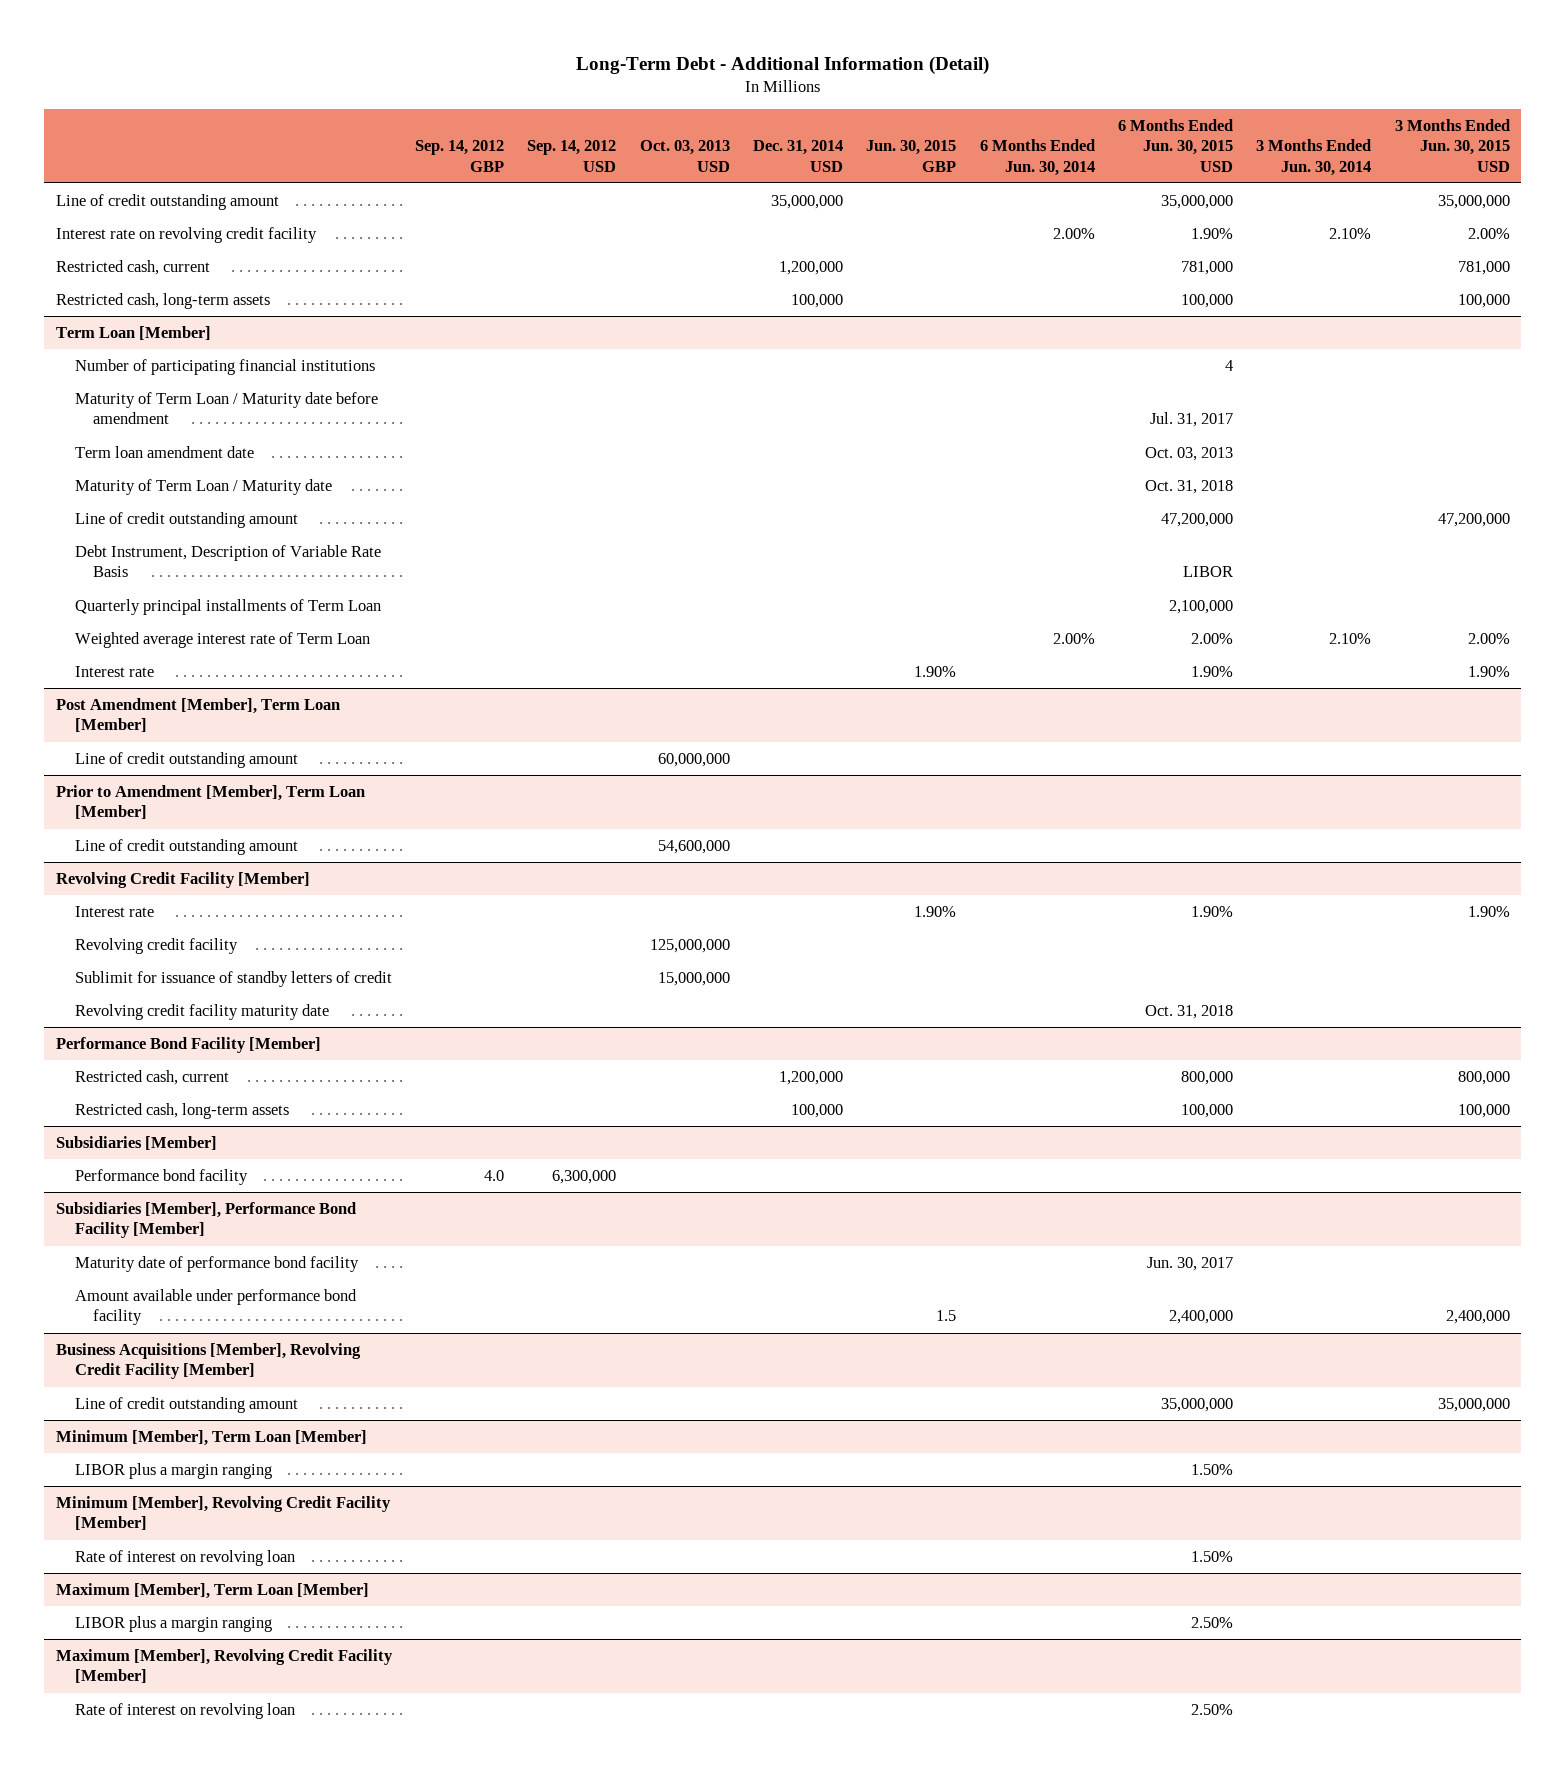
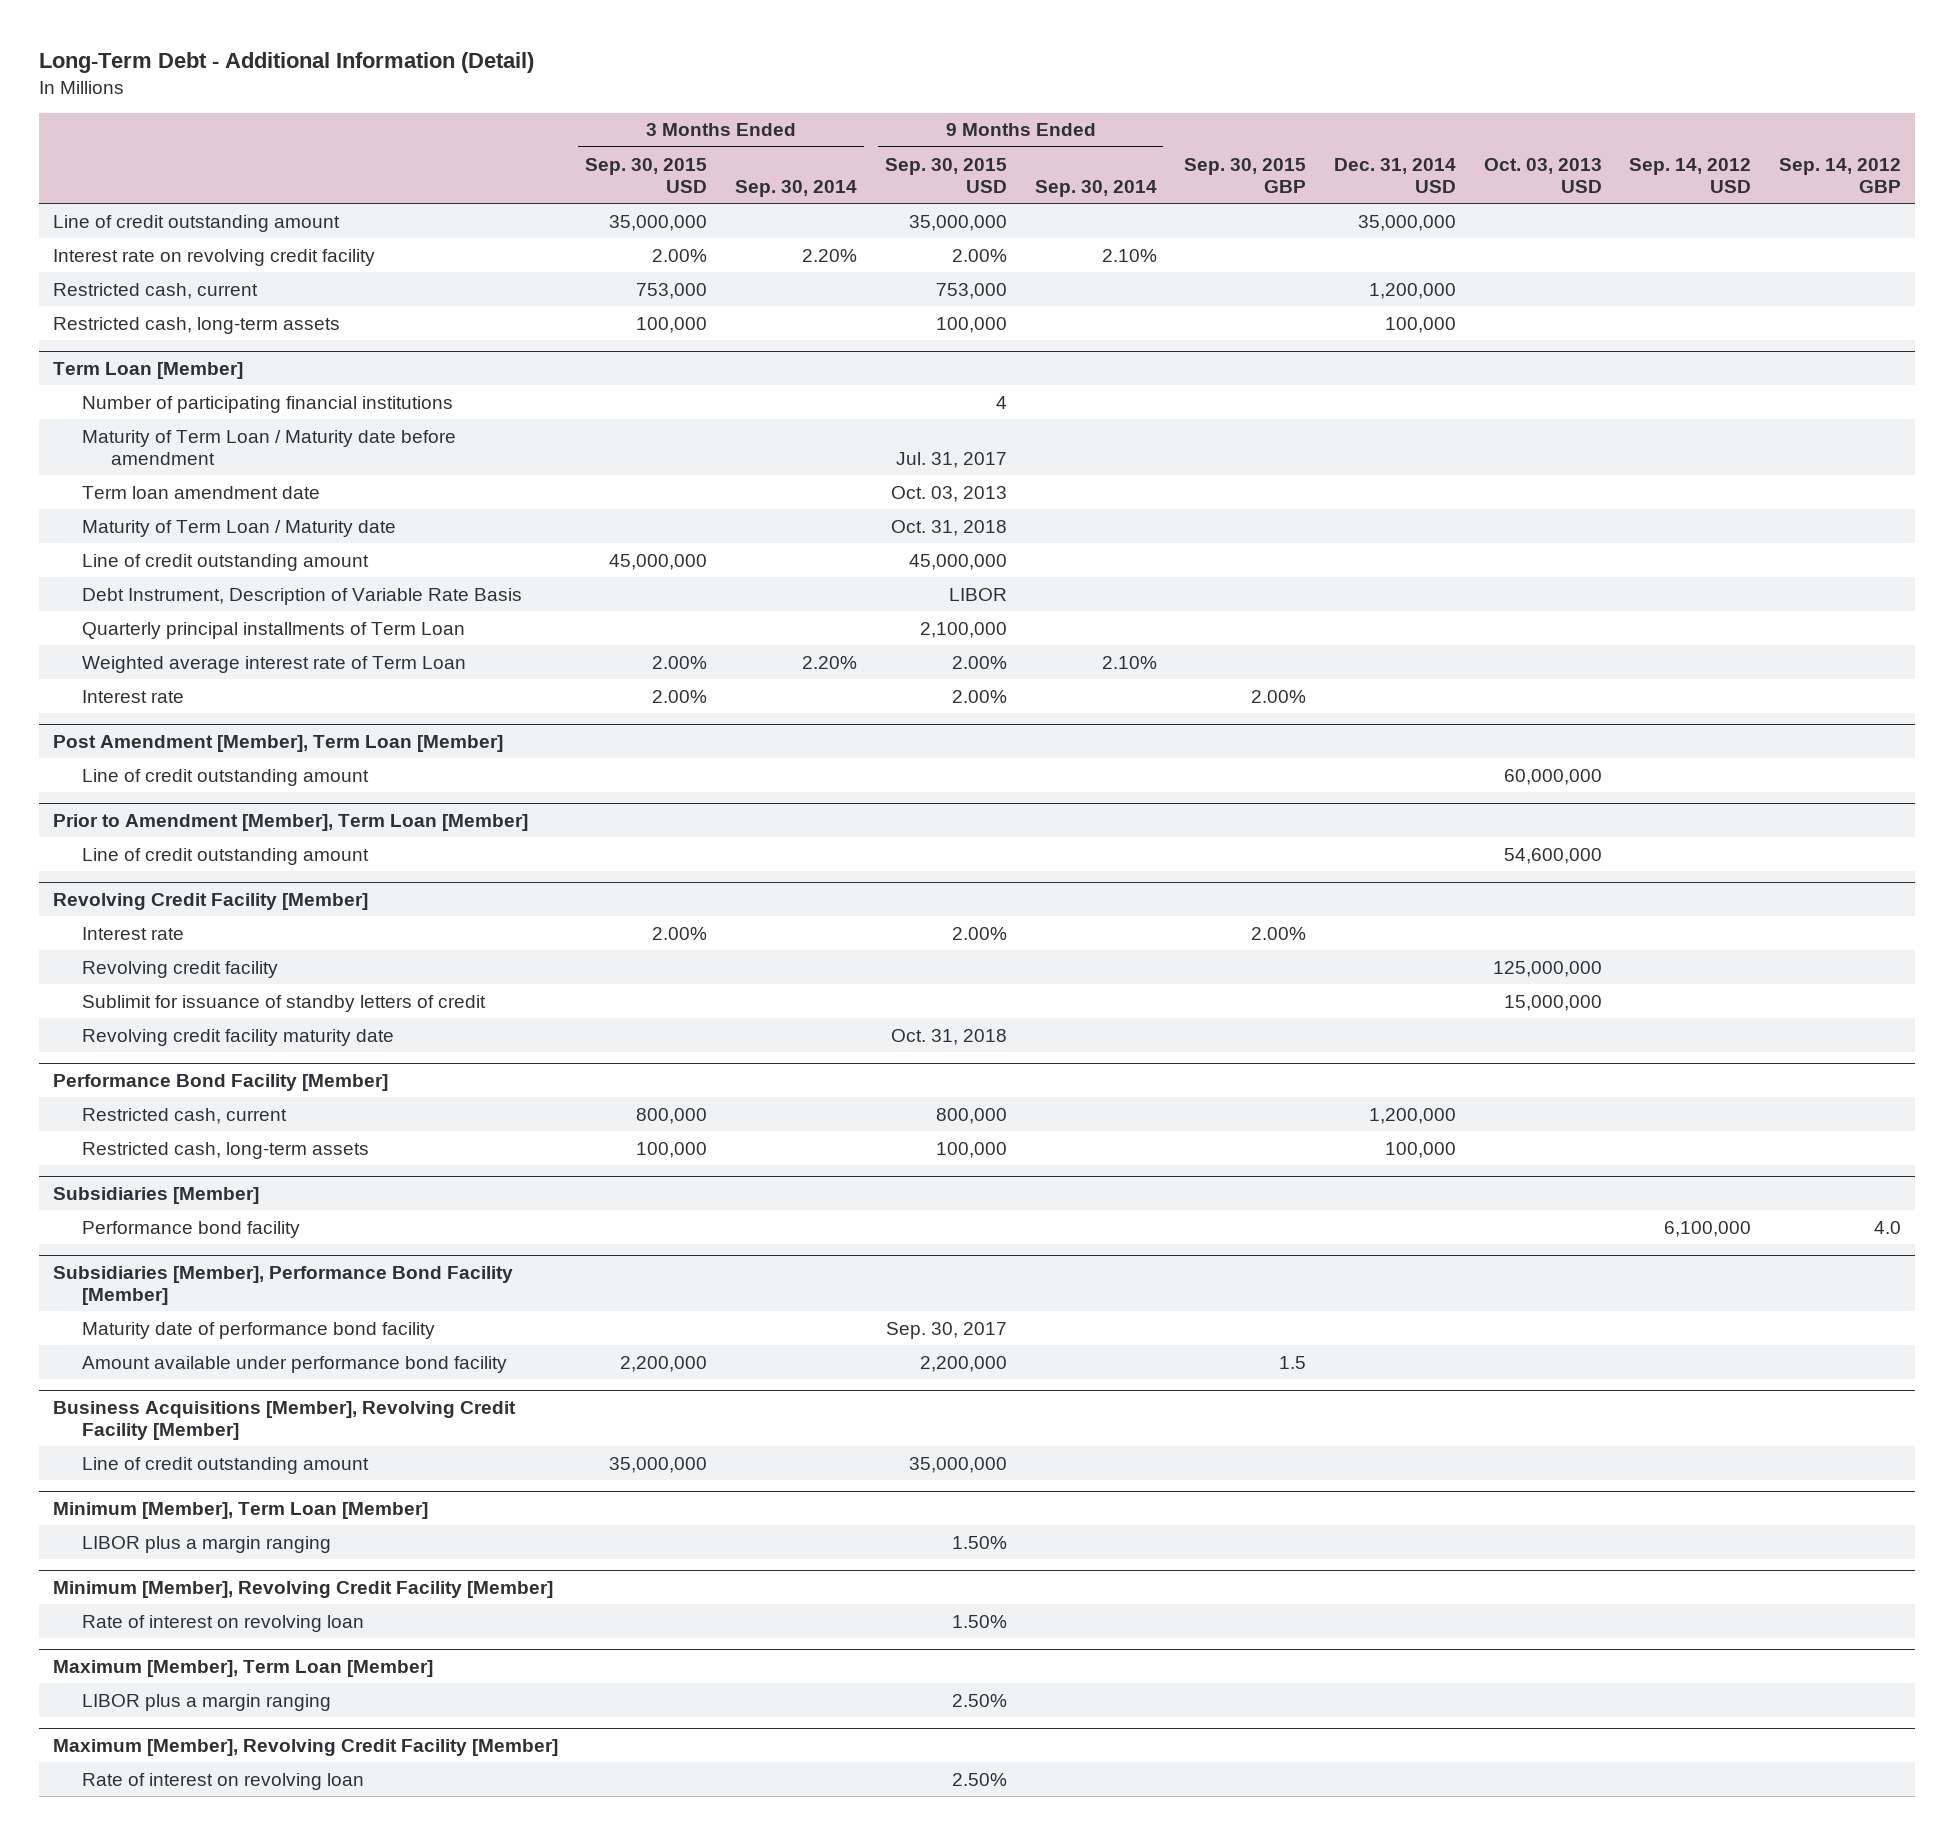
- | Sep. 14, 2012 GBP | Sep. 14, 2012 USD | Oct. 03, 2013 USD | Dec. 31, 2014 USD | Jun. 30, 2015 GBP | 6 Months Ended Jun. 30, 2014 | 6 Months Ended Jun. 30, 2015 USD | 3 Months Ended Jun. 30, 2014 | 3 Months Ended Jun. 30, 2015 USD
+ | 3 Months Ended Sep. 30, 2015 USD | 3 Months Ended Sep. 30, 2014 | 9 Months Ended Sep. 30, 2015 USD | 9 Months Ended Sep. 30, 2014 | Sep. 30, 2015 GBP | Dec. 31, 2014 USD | Oct. 03, 2013 USD | Sep. 14, 2012 USD | Sep. 14, 2012 GBP
@ Subsidiaries [Member]
- Performance bond facility | 4.0 | 6,300,000 | | | | | | |
+ Performance bond facility | | | | | | | | 6,100,000 | 4.0

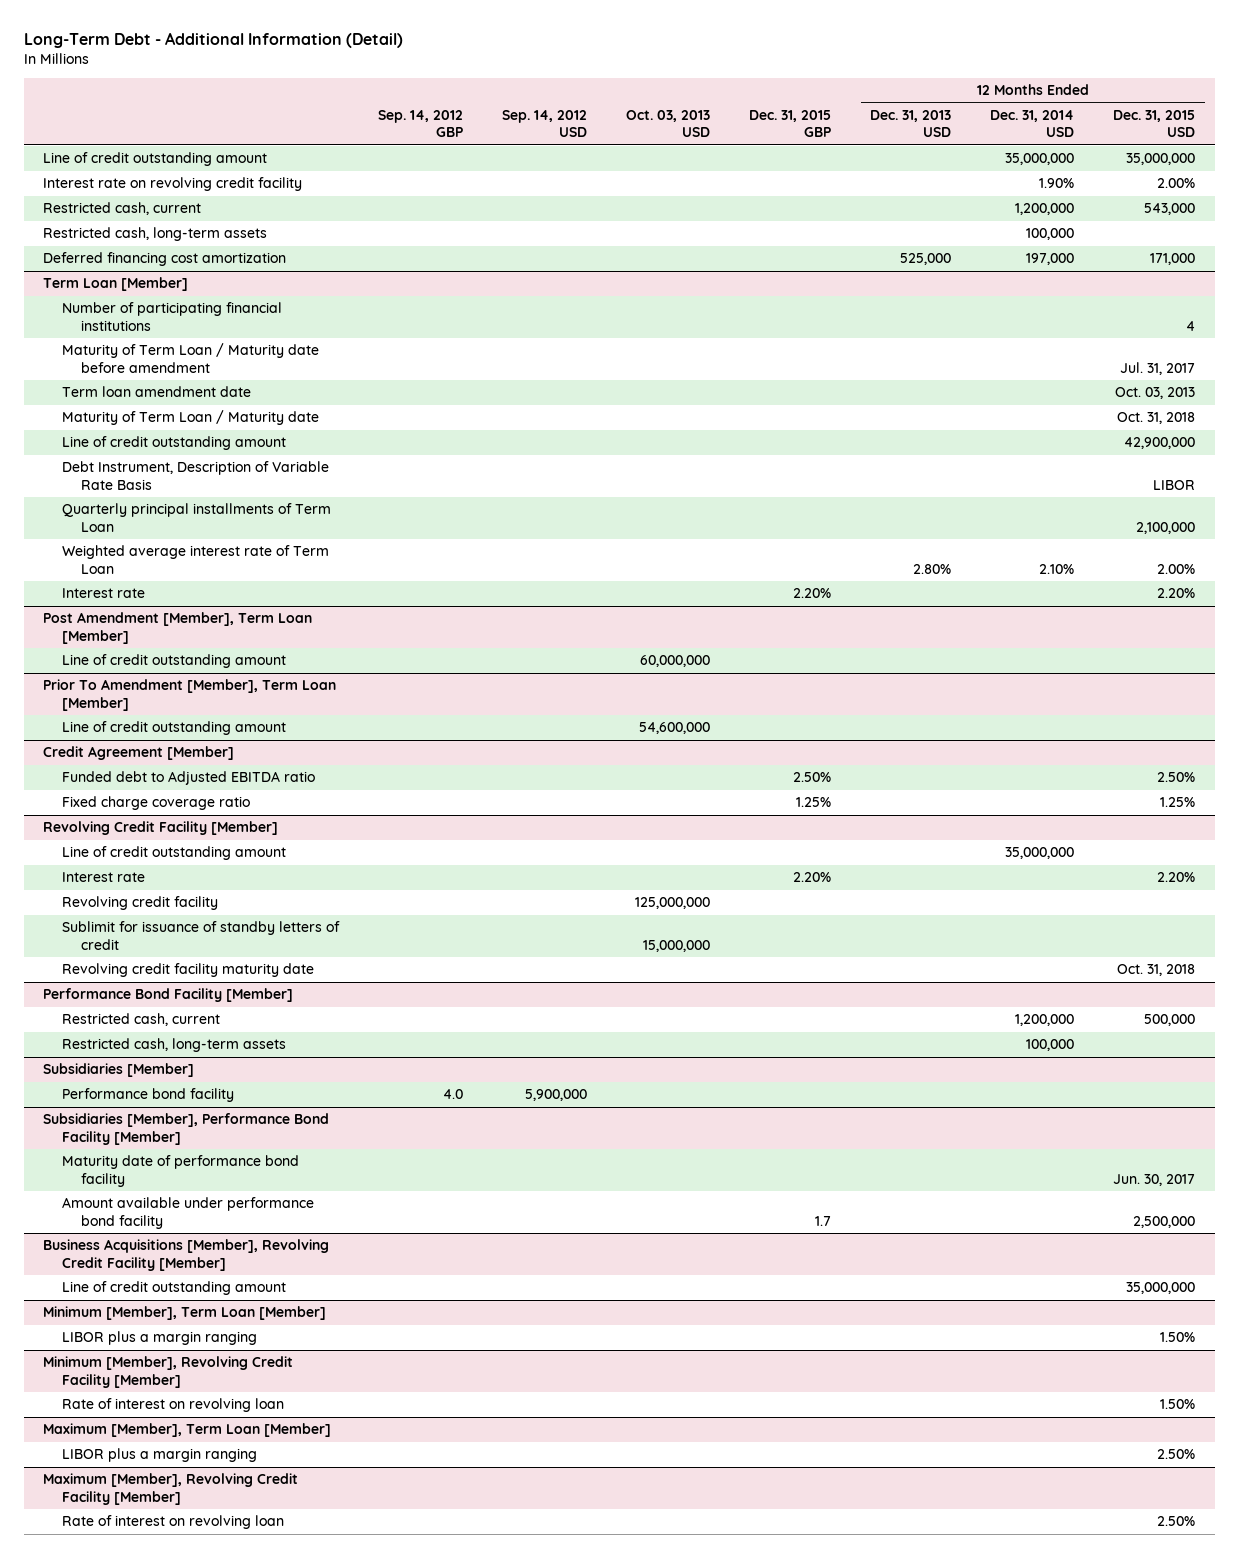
- | 3 Months Ended Sep. 30, 2015 USD | 3 Months Ended Sep. 30, 2014 | 9 Months Ended Sep. 30, 2015 USD | 9 Months Ended Sep. 30, 2014 | Sep. 30, 2015 GBP | Dec. 31, 2014 USD | Oct. 03, 2013 USD | Sep. 14, 2012 USD | Sep. 14, 2012 GBP
+ | Sep. 14, 2012 GBP | Sep. 14, 2012 USD | Oct. 03, 2013 USD | Dec. 31, 2015 GBP | 12 Months Ended Dec. 31, 2013 USD | 12 Months Ended Dec. 31, 2014 USD | 12 Months Ended Dec. 31, 2015 USD
+ Deferred financing cost amortization | | | | | 525,000 | 197,000 | 171,000
- Prior to Amendment [Member], Term Loan [Member]
+ Prior To Amendment [Member], Term Loan [Member]
+ Credit Agreement [Member]
+ Funded debt to Adjusted EBITDA ratio | | | | 2.50% | | | 2.50%
+ Fixed charge coverage ratio | | | | 1.25% | | | 1.25%
@ Revolving Credit Facility [Member]
+ Line of credit outstanding amount | | | | | | 35,000,000 |
@ Subsidiaries [Member]
- Performance bond facility | | | | | | | | 6,100,000 | 4.0
+ Performance bond facility | 4.0 | 5,900,000 | | | | |

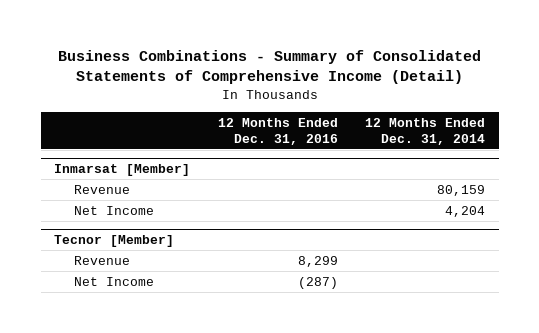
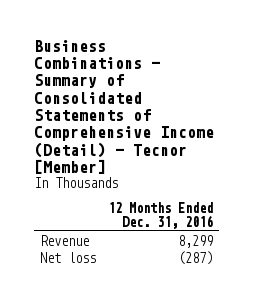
- Business Combinations - Summary of Consolidated Statements of Comprehensive Income (Detail)
+ Business Combinations - Summary of Consolidated Statements of Comprehensive Income (Detail) - Tecnor [Member]
- | 12 Months Ended Dec. 31, 2016 | 12 Months Ended Dec. 31, 2014
+ | 12 Months Ended Dec. 31, 2016
- Inmarsat [Member]
- Revenue | | 80,159
- Net Income | | 4,204
- Tecnor [Member]
- Net Income | (287) |
+ Net loss | (287)

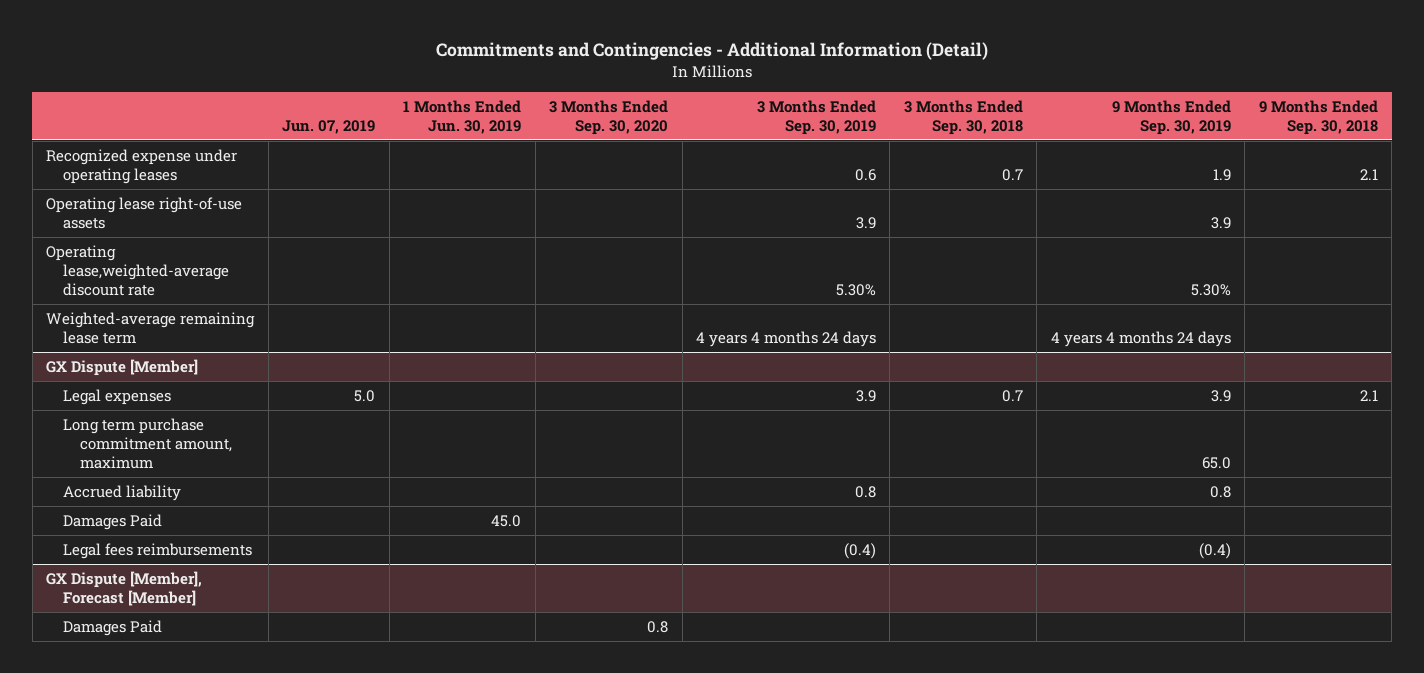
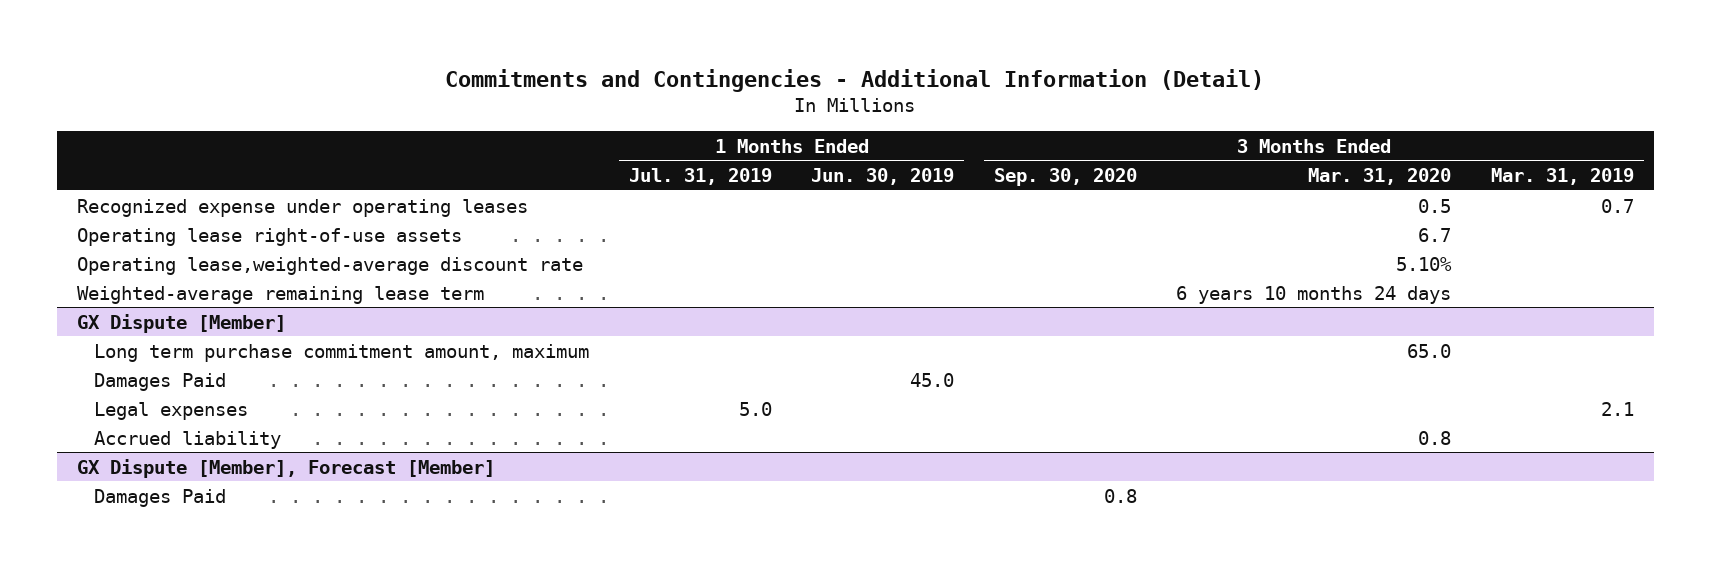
- | Jun. 07, 2019 | 1 Months Ended Jun. 30, 2019 | 3 Months Ended Sep. 30, 2020 | 3 Months Ended Sep. 30, 2019 | 3 Months Ended Sep. 30, 2018 | 9 Months Ended Sep. 30, 2019 | 9 Months Ended Sep. 30, 2018
+ | 1 Months Ended Jul. 31, 2019 | 1 Months Ended Jun. 30, 2019 | 3 Months Ended Sep. 30, 2020 | 3 Months Ended Mar. 31, 2020 | 3 Months Ended Mar. 31, 2019
@ GX Dispute [Member]
- Legal fees reimbursements | | | | (0.4) | | (0.4) |
moved down: Legal expenses | 5.0 | | | | 2.1
moved down: Accrued liability | | | | 0.8 |

